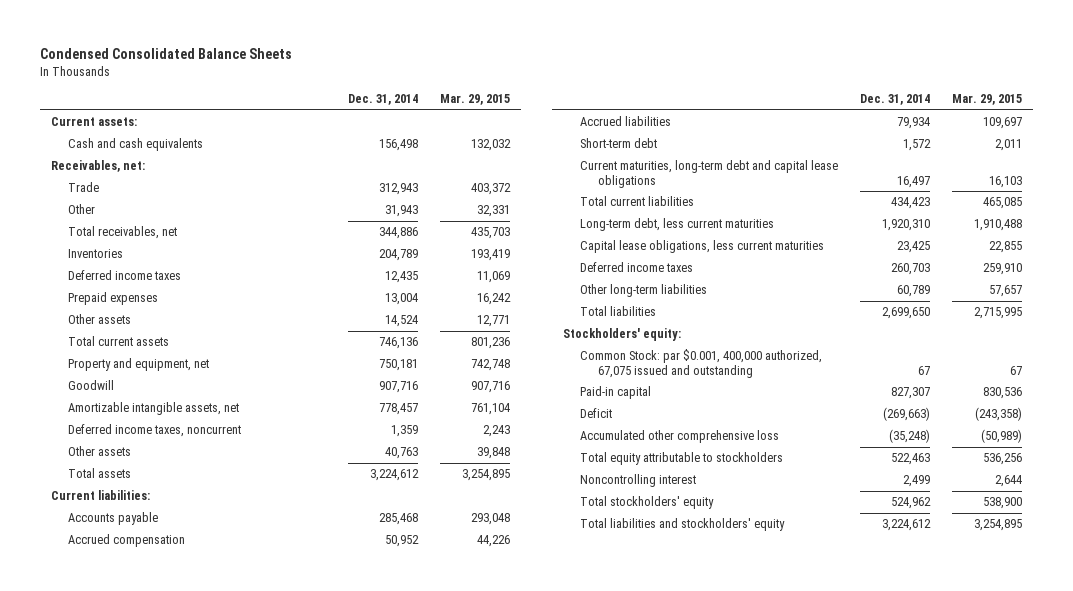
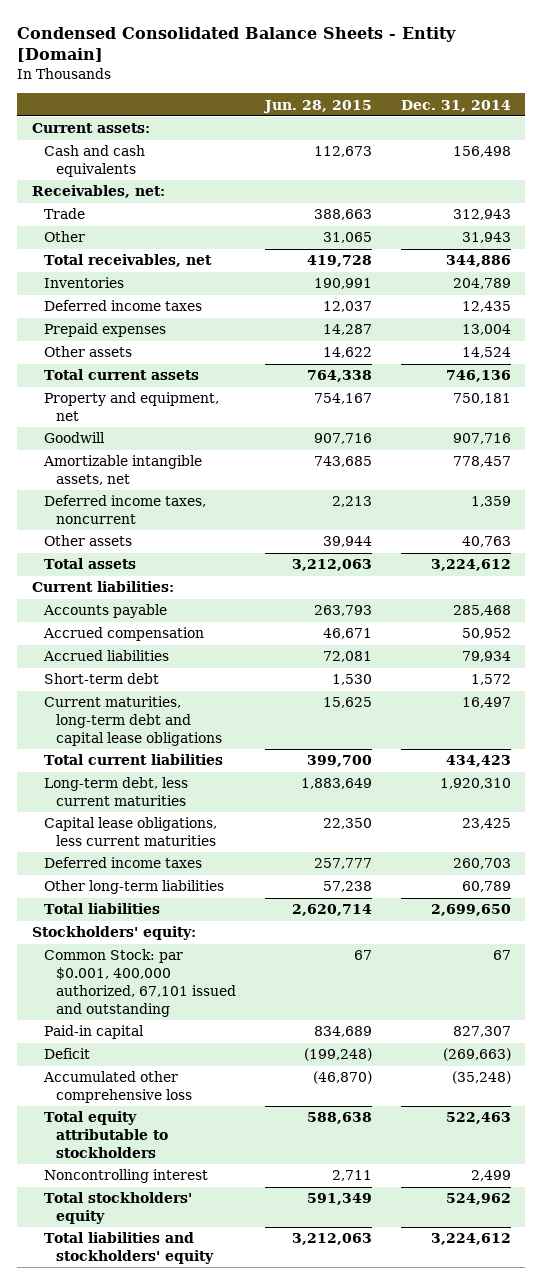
- Condensed Consolidated Balance Sheets
+ Condensed Consolidated Balance Sheets - Entity [Domain]
- | Dec. 31, 2014 | Mar. 29, 2015
+ | Jun. 28, 2015 | Dec. 31, 2014
- Common Stock: par $0.001, 400,000 authorized, 67,075 issued and outstanding | 67 | 67
+ Common Stock: par $0.001, 400,000 authorized, 67,101 issued and outstanding | 67 | 67

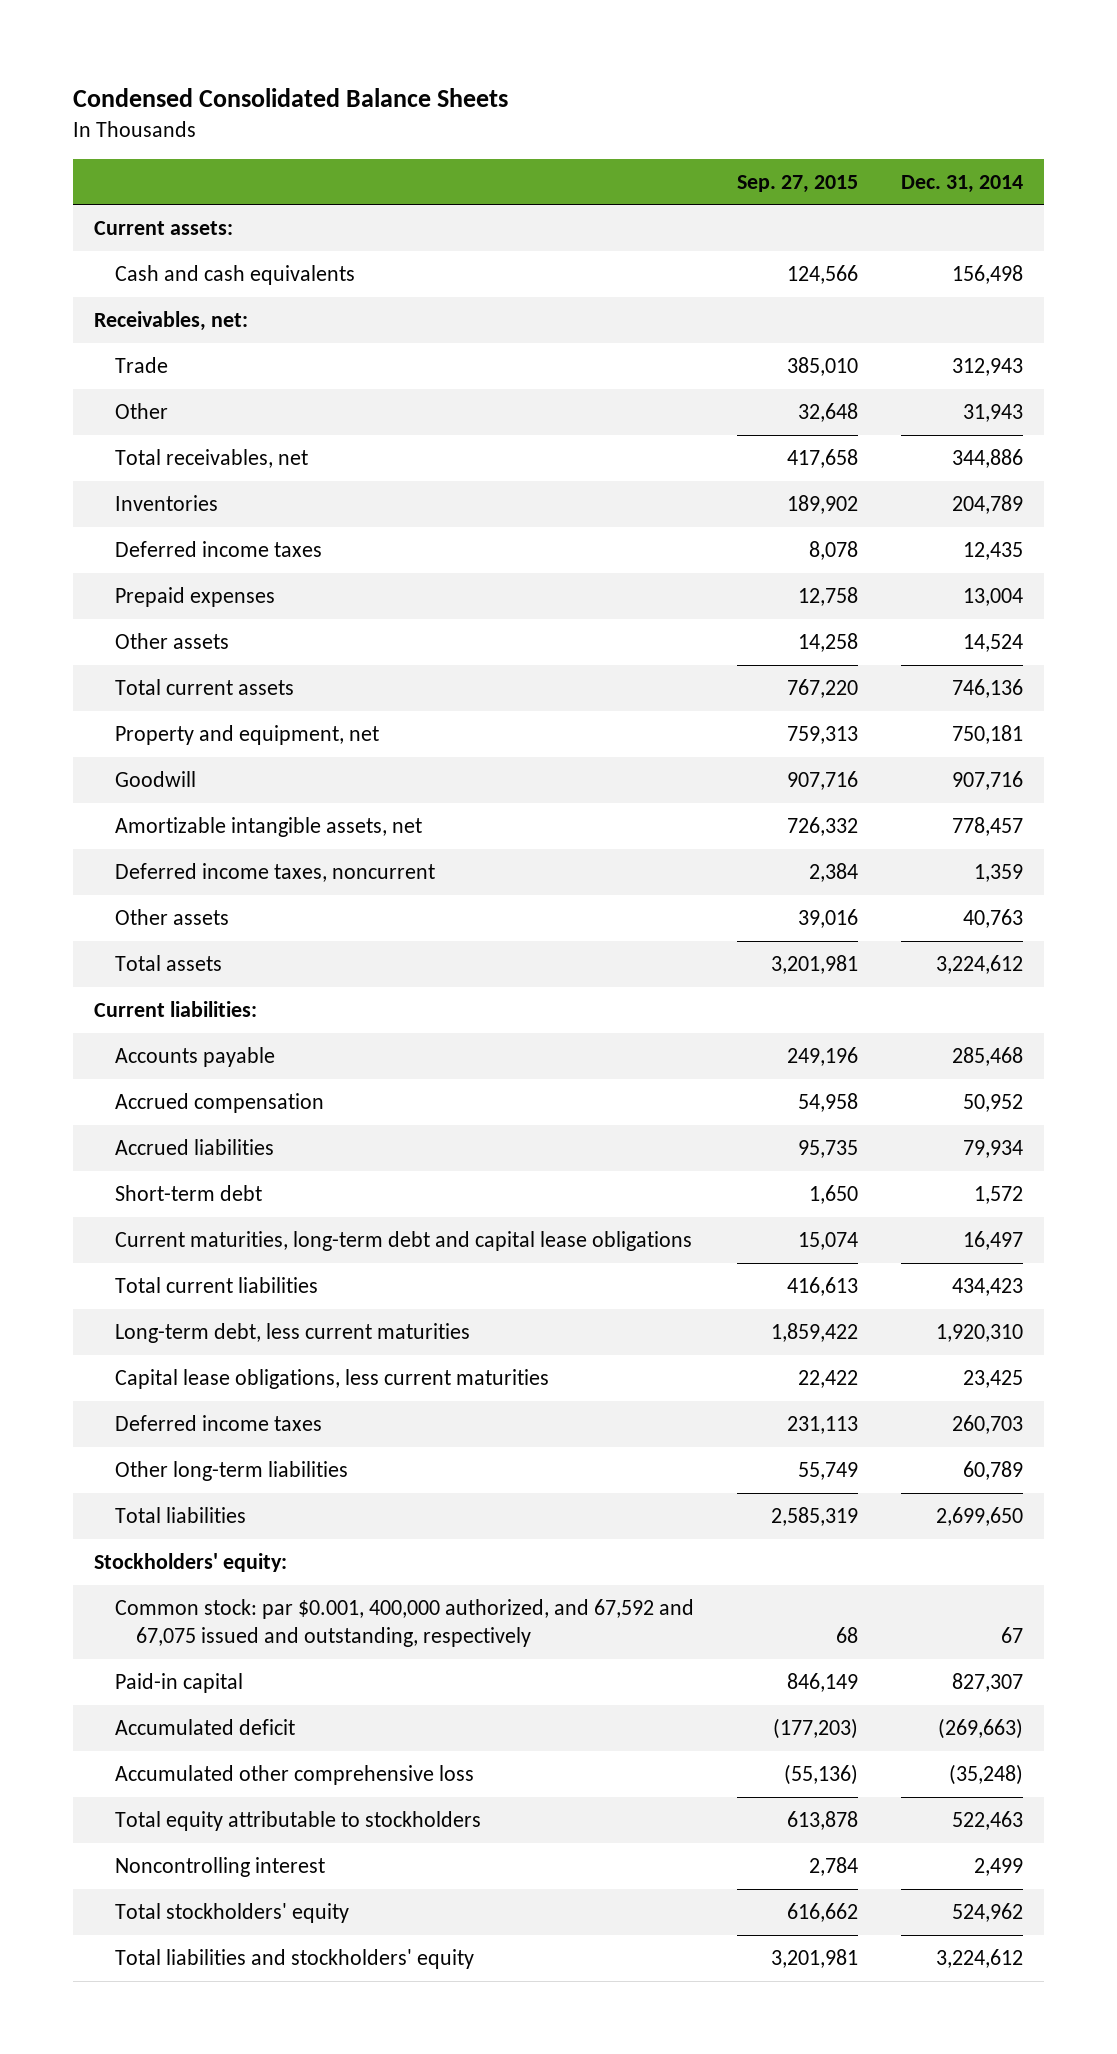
- Condensed Consolidated Balance Sheets - Entity [Domain]
+ Condensed Consolidated Balance Sheets
- | Jun. 28, 2015 | Dec. 31, 2014
+ | Sep. 27, 2015 | Dec. 31, 2014
- Common Stock: par $0.001, 400,000 authorized, 67,101 issued and outstanding | 67 | 67
+ Common stock: par $0.001, 400,000 authorized, and 67,592 and 67,075 issued and outstanding, respectively | 68 | 67
- Deficit | (199,248) | (269,663)
+ Accumulated deficit | (177,203) | (269,663)

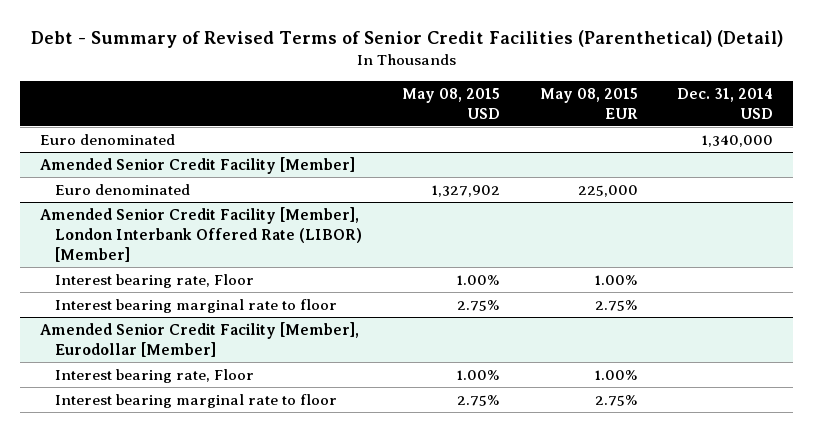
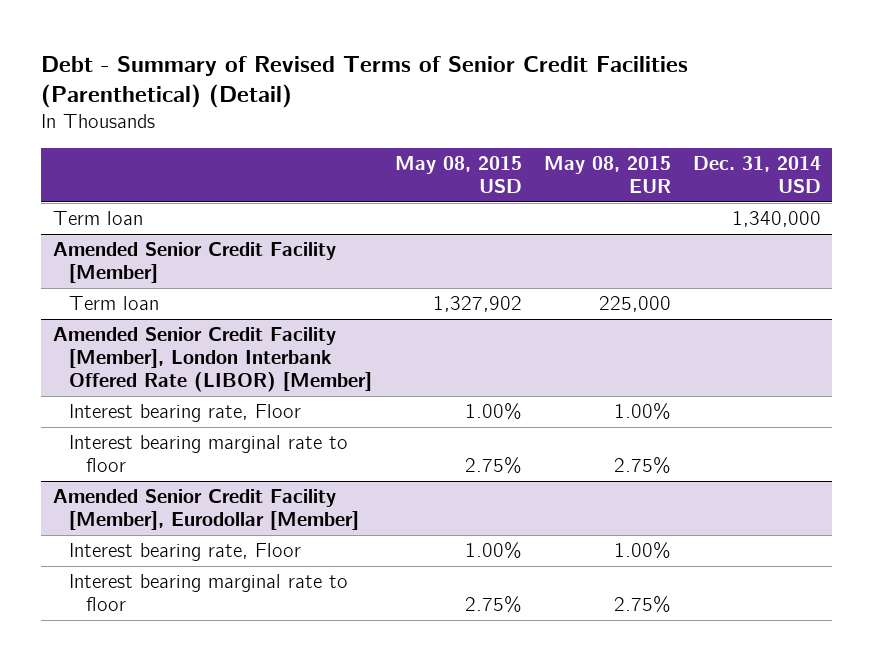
- Euro denominated | | | 1,340,000
+ Term loan | | | 1,340,000
@ Amended Senior Credit Facility [Member]
- Euro denominated | 1,327,902 | 225,000 |
+ Term loan | 1,327,902 | 225,000 |

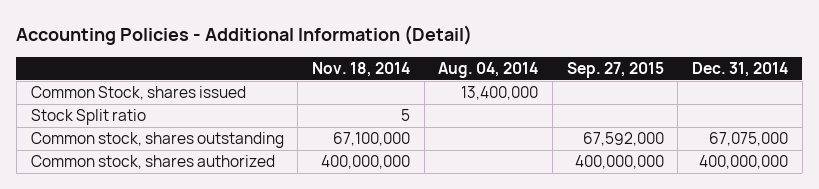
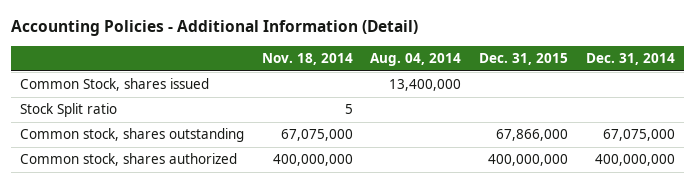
- | Nov. 18, 2014 | Aug. 04, 2014 | Sep. 27, 2015 | Dec. 31, 2014
+ | Nov. 18, 2014 | Aug. 04, 2014 | Dec. 31, 2015 | Dec. 31, 2014
- Common stock, shares outstanding | 67,100,000 | | 67,592,000 | 67,075,000
+ Common stock, shares outstanding | 67,075,000 | | 67,866,000 | 67,075,000

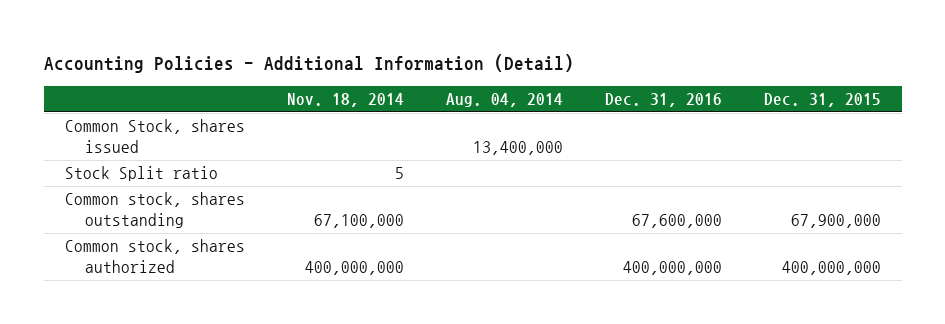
- | Nov. 18, 2014 | Aug. 04, 2014 | Dec. 31, 2015 | Dec. 31, 2014
+ | Nov. 18, 2014 | Aug. 04, 2014 | Dec. 31, 2016 | Dec. 31, 2015
- Common stock, shares outstanding | 67,075,000 | | 67,866,000 | 67,075,000
+ Common stock, shares outstanding | 67,100,000 | | 67,600,000 | 67,900,000

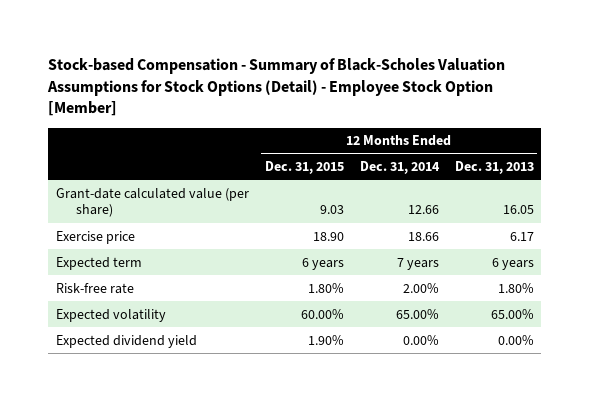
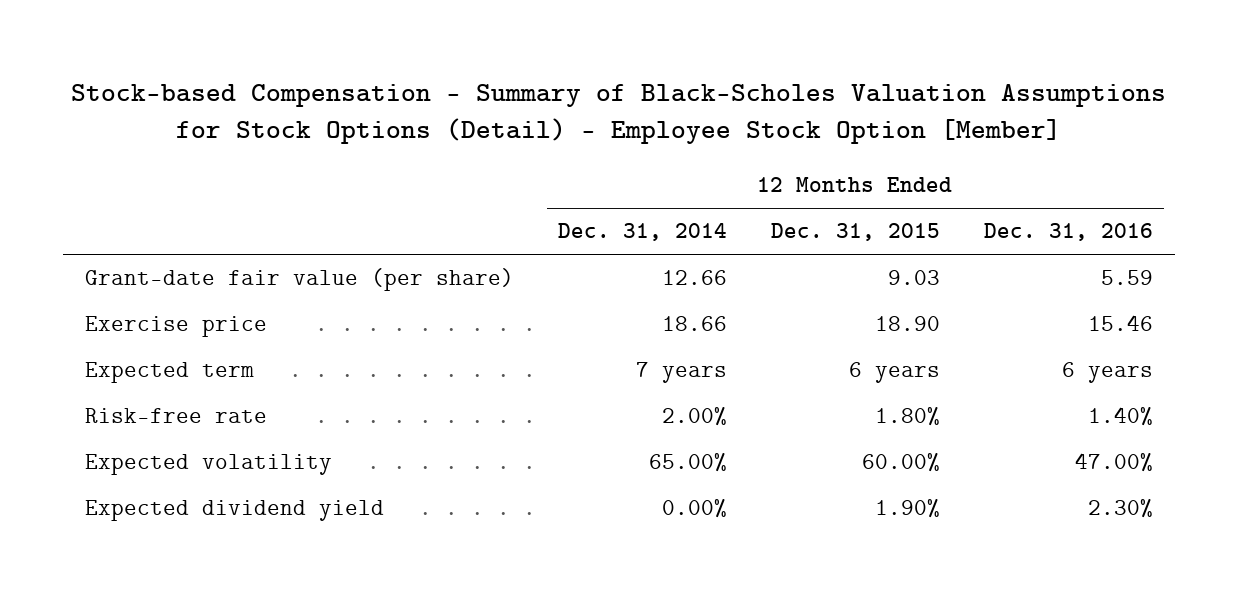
- | 12 Months Ended Dec. 31, 2015 | 12 Months Ended Dec. 31, 2014 | 12 Months Ended Dec. 31, 2013
+ | 12 Months Ended Dec. 31, 2014 | 12 Months Ended Dec. 31, 2015 | 12 Months Ended Dec. 31, 2016
- Grant-date calculated value (per share) | 9.03 | 12.66 | 16.05
+ Grant-date fair value (per share) | 12.66 | 9.03 | 5.59

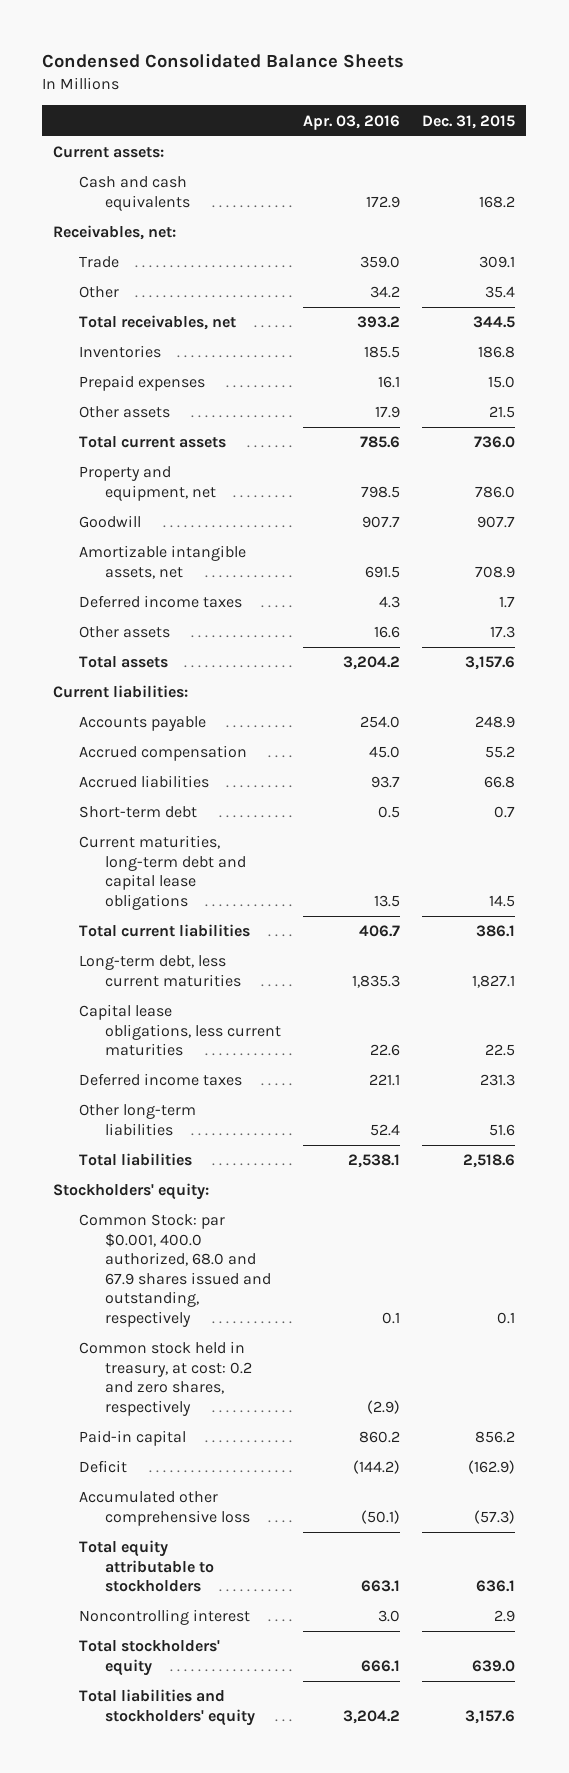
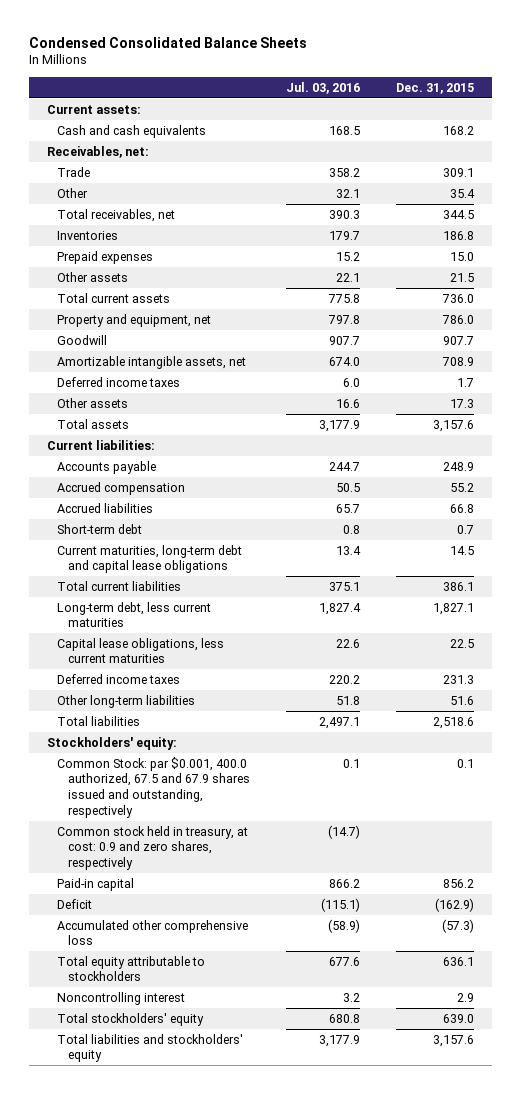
- | Apr. 03, 2016 | Dec. 31, 2015
+ | Jul. 03, 2016 | Dec. 31, 2015
- Common Stock: par $0.001, 400.0 authorized, 68.0 and 67.9 shares issued and outstanding, respectively | 0.1 | 0.1
- Common stock held in treasury, at cost: 0.2 and zero shares, respectively | (2.9) |
+ Common Stock: par $0.001, 400.0 authorized, 67.5 and 67.9 shares issued and outstanding, respectively | 0.1 | 0.1
+ Common stock held in treasury, at cost: 0.9 and zero shares, respectively | (14.7) |

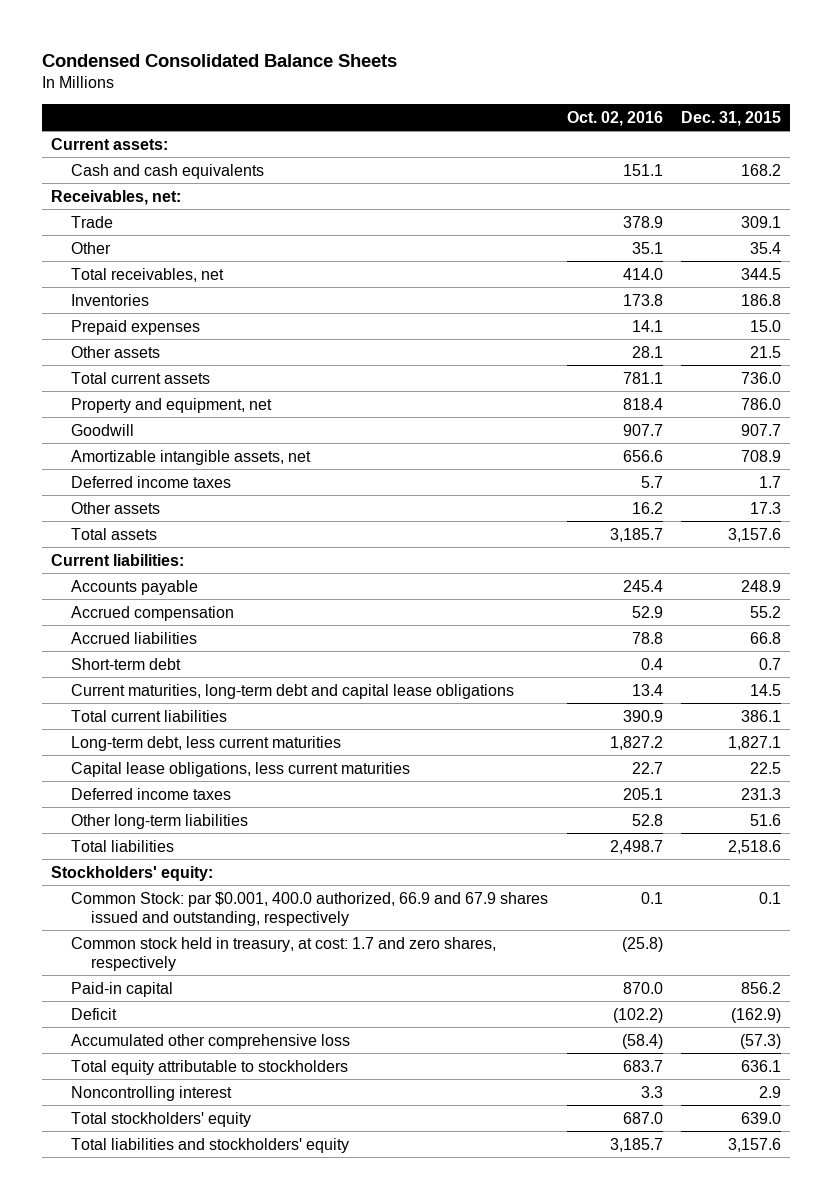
- | Jul. 03, 2016 | Dec. 31, 2015
+ | Oct. 02, 2016 | Dec. 31, 2015
- Common Stock: par $0.001, 400.0 authorized, 67.5 and 67.9 shares issued and outstanding, respectively | 0.1 | 0.1
- Common stock held in treasury, at cost: 0.9 and zero shares, respectively | (14.7) |
+ Common Stock: par $0.001, 400.0 authorized, 66.9 and 67.9 shares issued and outstanding, respectively | 0.1 | 0.1
+ Common stock held in treasury, at cost: 1.7 and zero shares, respectively | (25.8) |

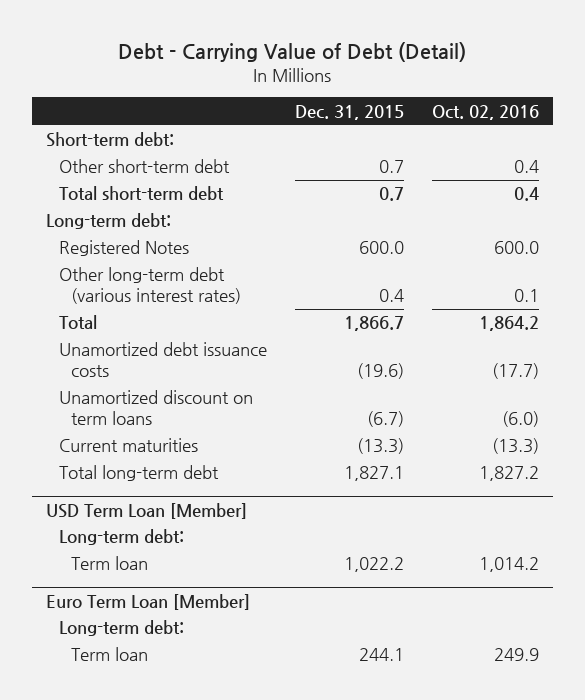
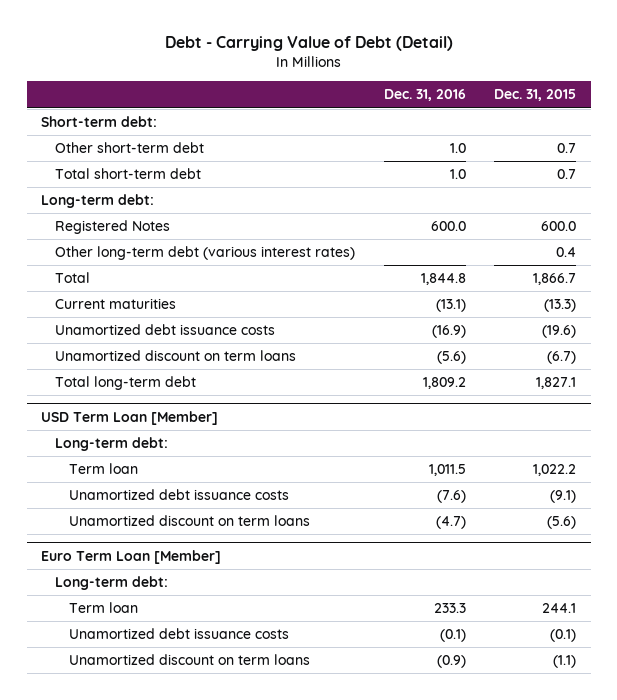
- | Dec. 31, 2015 | Oct. 02, 2016
+ | Dec. 31, 2016 | Dec. 31, 2015
moved up: Current maturities | (13.1) | (13.3)
@ USD Term Loan [Member]
+ Unamortized debt issuance costs | (7.6) | (9.1)
+ Unamortized discount on term loans | (4.7) | (5.6)
@ Euro Term Loan [Member]
+ Unamortized debt issuance costs | (0.1) | (0.1)
+ Unamortized discount on term loans | (0.9) | (1.1)

